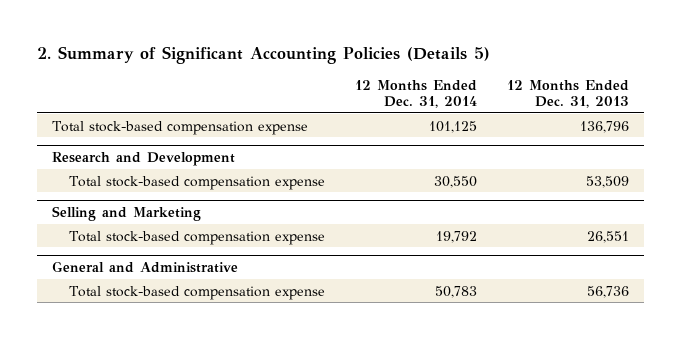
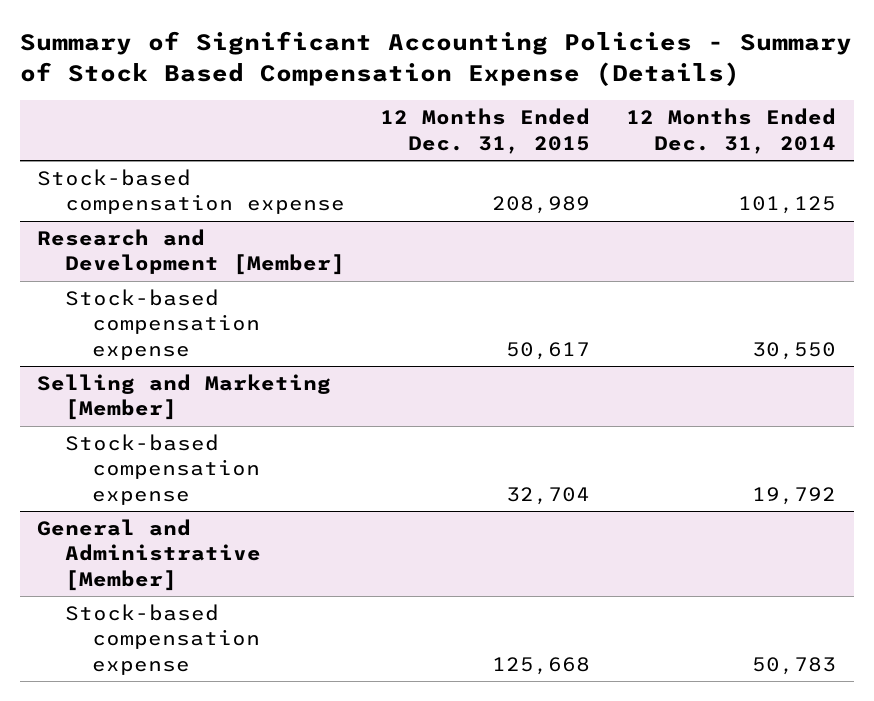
- 2. Summary of Significant Accounting Policies (Details 5)
+ Summary of Significant Accounting Policies - Summary of Stock Based Compensation Expense (Details)
- | 12 Months Ended Dec. 31, 2014 | 12 Months Ended Dec. 31, 2013
+ | 12 Months Ended Dec. 31, 2015 | 12 Months Ended Dec. 31, 2014
- Total stock-based compensation expense | 101,125 | 136,796
- Research and Development
- Total stock-based compensation expense | 30,550 | 53,509
- Selling and Marketing
- Total stock-based compensation expense | 19,792 | 26,551
- General and Administrative
- Total stock-based compensation expense | 50,783 | 56,736
+ Stock-based compensation expense | 208,989 | 101,125
+ Research and Development [Member]
+ Stock-based compensation expense | 50,617 | 30,550
+ Selling and Marketing [Member]
+ Stock-based compensation expense | 32,704 | 19,792
+ General and Administrative [Member]
+ Stock-based compensation expense | 125,668 | 50,783

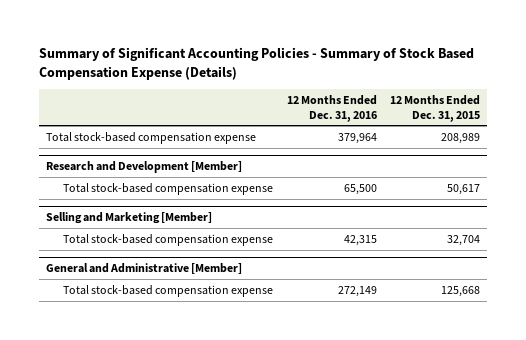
- | 12 Months Ended Dec. 31, 2015 | 12 Months Ended Dec. 31, 2014
+ | 12 Months Ended Dec. 31, 2016 | 12 Months Ended Dec. 31, 2015
- Stock-based compensation expense | 208,989 | 101,125
+ Total stock-based compensation expense | 379,964 | 208,989
@ Research and Development [Member]
- Stock-based compensation expense | 50,617 | 30,550
+ Total stock-based compensation expense | 65,500 | 50,617
@ Selling and Marketing [Member]
- Stock-based compensation expense | 32,704 | 19,792
+ Total stock-based compensation expense | 42,315 | 32,704
@ General and Administrative [Member]
- Stock-based compensation expense | 125,668 | 50,783
+ Total stock-based compensation expense | 272,149 | 125,668

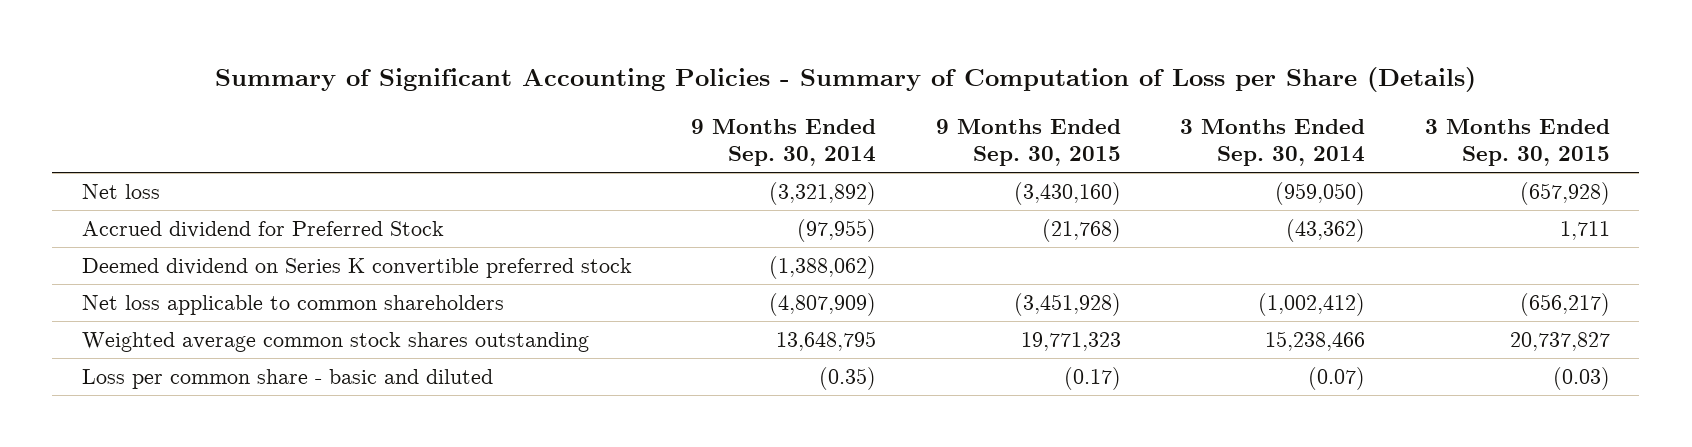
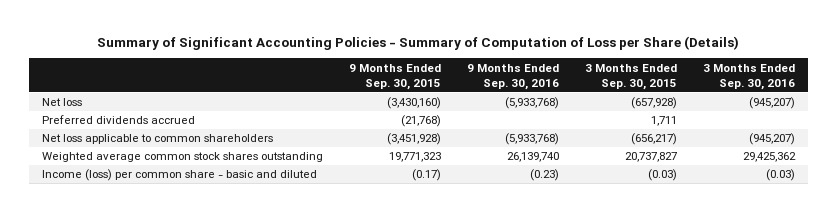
- | 9 Months Ended Sep. 30, 2014 | 9 Months Ended Sep. 30, 2015 | 3 Months Ended Sep. 30, 2014 | 3 Months Ended Sep. 30, 2015
+ | 9 Months Ended Sep. 30, 2015 | 9 Months Ended Sep. 30, 2016 | 3 Months Ended Sep. 30, 2015 | 3 Months Ended Sep. 30, 2016
- Accrued dividend for Preferred Stock | (97,955) | (21,768) | (43,362) | 1,711
- Deemed dividend on Series K convertible preferred stock | (1,388,062) | | |
+ Preferred dividends accrued | (21,768) | | 1,711 |
- Loss per common share - basic and diluted | (0.35) | (0.17) | (0.07) | (0.03)
+ Income (loss) per common share - basic and diluted | (0.17) | (0.23) | (0.03) | (0.03)

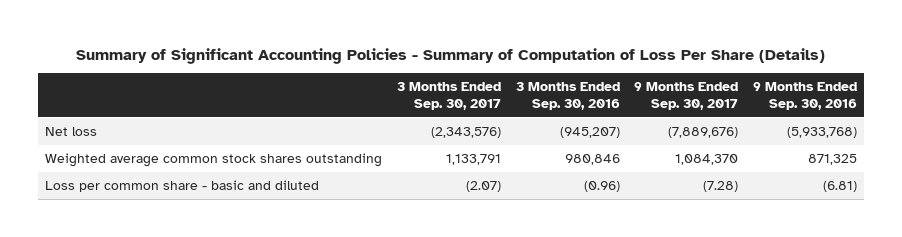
- Summary of Significant Accounting Policies - Summary of Computation of Loss per Share (Details)
+ Summary of Significant Accounting Policies - Summary of Computation of Loss Per Share (Details)
- | 9 Months Ended Sep. 30, 2015 | 9 Months Ended Sep. 30, 2016 | 3 Months Ended Sep. 30, 2015 | 3 Months Ended Sep. 30, 2016
+ | 3 Months Ended Sep. 30, 2017 | 3 Months Ended Sep. 30, 2016 | 9 Months Ended Sep. 30, 2017 | 9 Months Ended Sep. 30, 2016
- Preferred dividends accrued | (21,768) | | 1,711 |
- Net loss applicable to common shareholders | (3,451,928) | (5,933,768) | (656,217) | (945,207)
- Weighted average common stock shares outstanding | 19,771,323 | 26,139,740 | 20,737,827 | 29,425,362
- Income (loss) per common share - basic and diluted | (0.17) | (0.23) | (0.03) | (0.03)
+ Weighted average common stock shares outstanding | 1,133,791 | 980,846 | 1,084,370 | 871,325
+ Loss per common share - basic and diluted | (2.07) | (0.96) | (7.28) | (6.81)

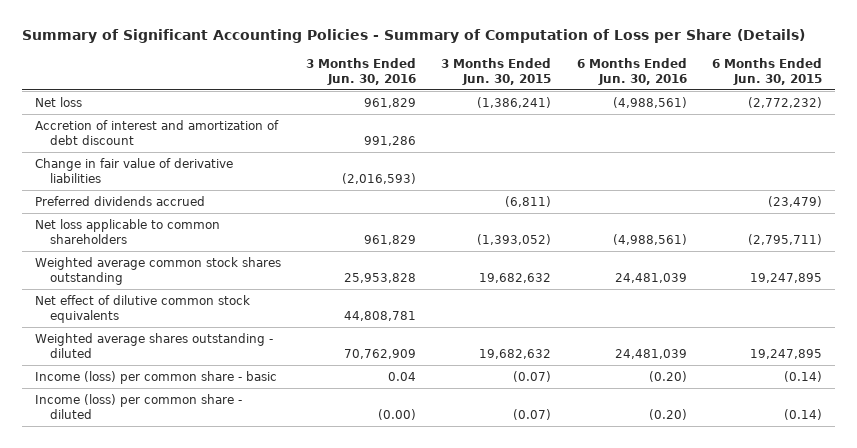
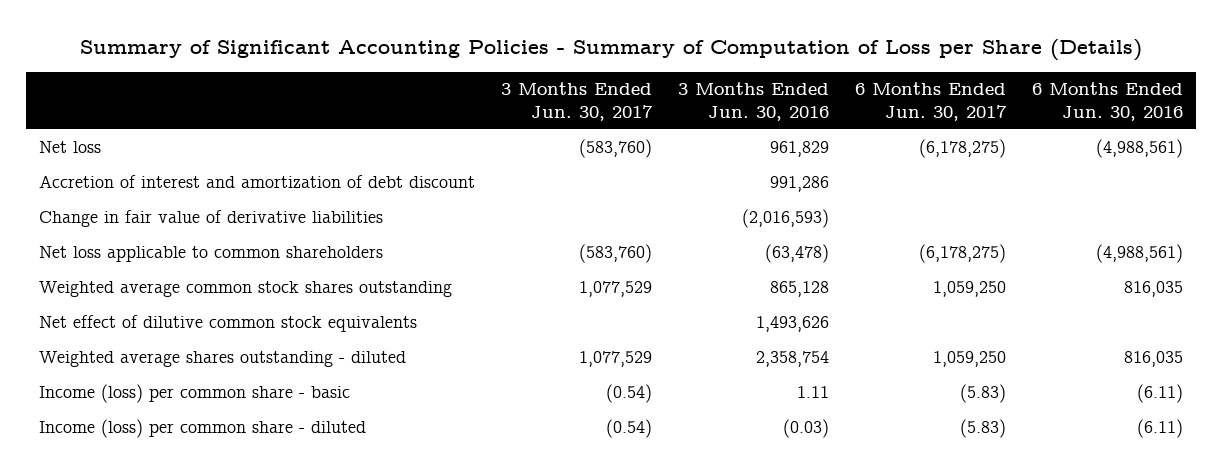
- | 3 Months Ended Jun. 30, 2016 | 3 Months Ended Jun. 30, 2015 | 6 Months Ended Jun. 30, 2016 | 6 Months Ended Jun. 30, 2015
+ | 3 Months Ended Jun. 30, 2017 | 3 Months Ended Jun. 30, 2016 | 6 Months Ended Jun. 30, 2017 | 6 Months Ended Jun. 30, 2016
- Preferred dividends accrued | | (6,811) | | (23,479)
- Net loss applicable to common shareholders | 961,829 | (1,393,052) | (4,988,561) | (2,795,711)
- Weighted average common stock shares outstanding | 25,953,828 | 19,682,632 | 24,481,039 | 19,247,895
- Net effect of dilutive common stock equivalents | 44,808,781 | | |
- Weighted average shares outstanding - diluted | 70,762,909 | 19,682,632 | 24,481,039 | 19,247,895
- Income (loss) per common share - basic | 0.04 | (0.07) | (0.20) | (0.14)
- Income (loss) per common share - diluted | (0.00) | (0.07) | (0.20) | (0.14)
+ Net loss applicable to common shareholders | (583,760) | (63,478) | (6,178,275) | (4,988,561)
+ Weighted average common stock shares outstanding | 1,077,529 | 865,128 | 1,059,250 | 816,035
+ Net effect of dilutive common stock equivalents | | 1,493,626 | |
+ Weighted average shares outstanding - diluted | 1,077,529 | 2,358,754 | 1,059,250 | 816,035
+ Income (loss) per common share - basic | (0.54) | 1.11 | (5.83) | (6.11)
+ Income (loss) per common share - diluted | (0.54) | (0.03) | (5.83) | (6.11)

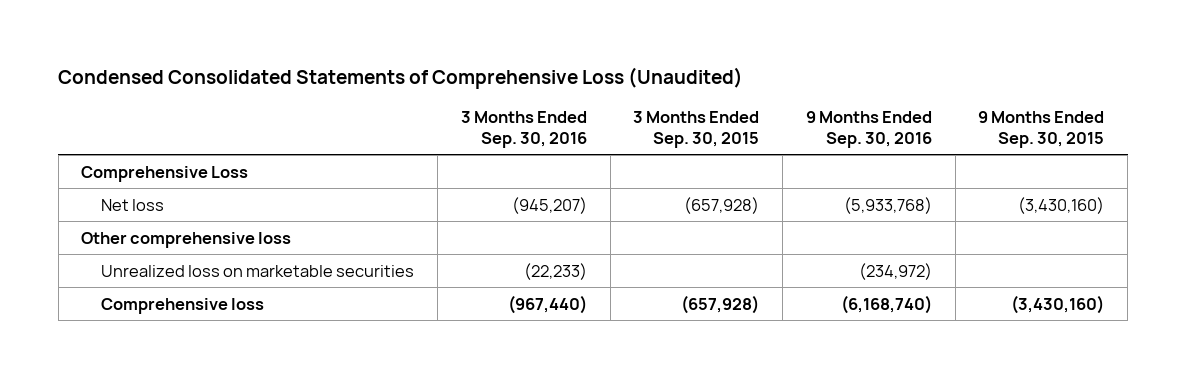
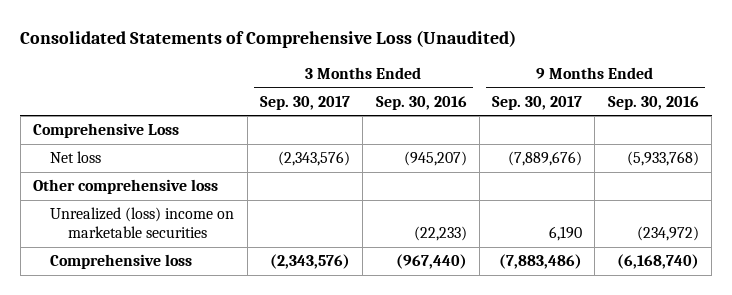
- Condensed Consolidated Statements of Comprehensive Loss (Unaudited)
+ Consolidated Statements of Comprehensive Loss (Unaudited)
- | 3 Months Ended Sep. 30, 2016 | 3 Months Ended Sep. 30, 2015 | 9 Months Ended Sep. 30, 2016 | 9 Months Ended Sep. 30, 2015
+ | 3 Months Ended Sep. 30, 2017 | 3 Months Ended Sep. 30, 2016 | 9 Months Ended Sep. 30, 2017 | 9 Months Ended Sep. 30, 2016
- Unrealized loss on marketable securities | (22,233) | | (234,972) |
+ Unrealized (loss) income on marketable securities | | (22,233) | 6,190 | (234,972)

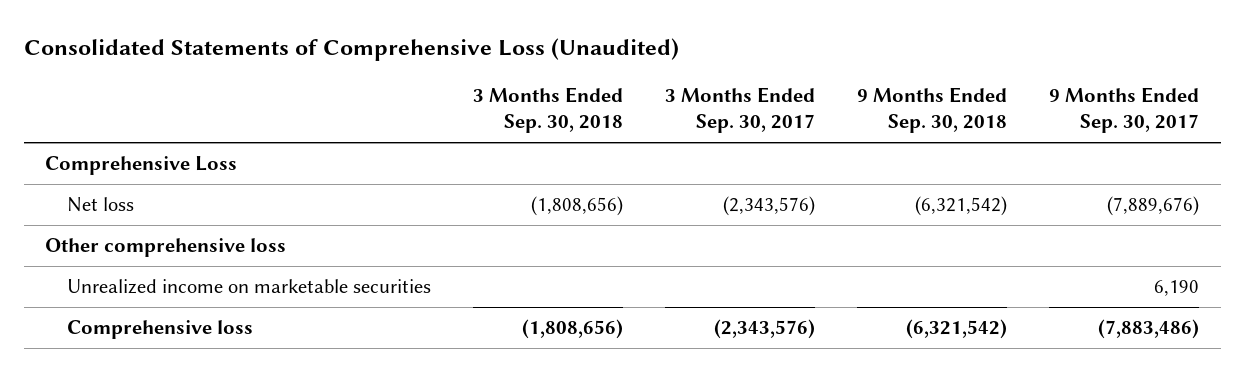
- | 3 Months Ended Sep. 30, 2017 | 3 Months Ended Sep. 30, 2016 | 9 Months Ended Sep. 30, 2017 | 9 Months Ended Sep. 30, 2016
+ | 3 Months Ended Sep. 30, 2018 | 3 Months Ended Sep. 30, 2017 | 9 Months Ended Sep. 30, 2018 | 9 Months Ended Sep. 30, 2017
- Unrealized (loss) income on marketable securities | | (22,233) | 6,190 | (234,972)
+ Unrealized income on marketable securities | | | | 6,190

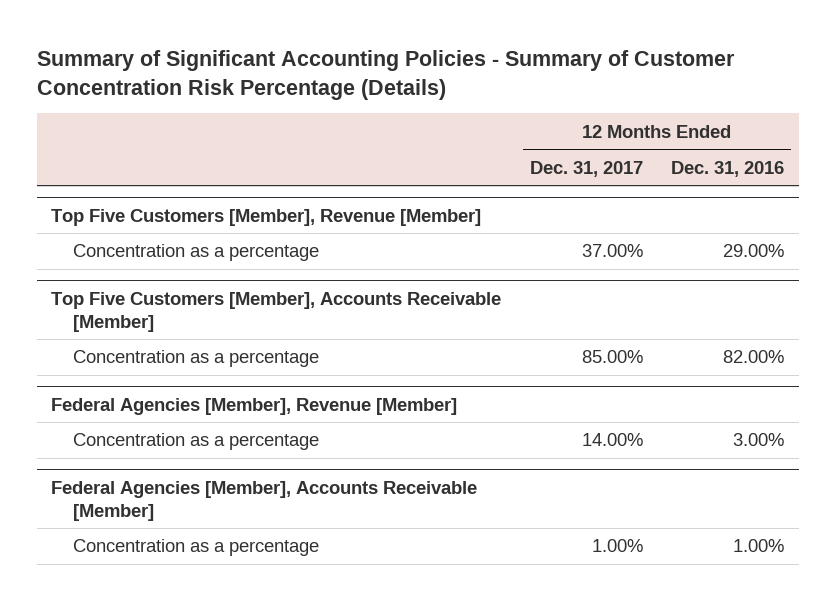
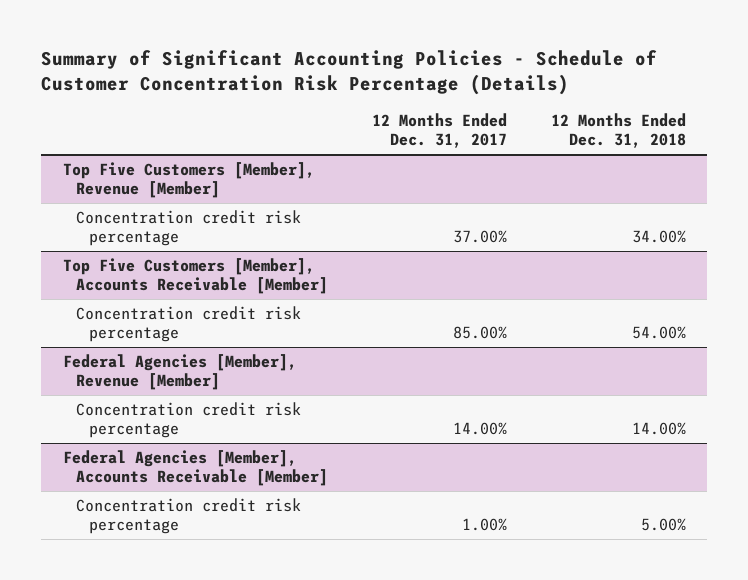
- Summary of Significant Accounting Policies - Summary of Customer Concentration Risk Percentage (Details)
+ Summary of Significant Accounting Policies - Schedule of Customer Concentration Risk Percentage (Details)
- | 12 Months Ended Dec. 31, 2017 | 12 Months Ended Dec. 31, 2016
+ | 12 Months Ended Dec. 31, 2017 | 12 Months Ended Dec. 31, 2018
@ Top Five Customers [Member], Revenue [Member]
- Concentration as a percentage | 37.00% | 29.00%
+ Concentration credit risk percentage | 37.00% | 34.00%
@ Top Five Customers [Member], Accounts Receivable [Member]
- Concentration as a percentage | 85.00% | 82.00%
+ Concentration credit risk percentage | 85.00% | 54.00%
@ Federal Agencies [Member], Revenue [Member]
- Concentration as a percentage | 14.00% | 3.00%
+ Concentration credit risk percentage | 14.00% | 14.00%
@ Federal Agencies [Member], Accounts Receivable [Member]
- Concentration as a percentage | 1.00% | 1.00%
+ Concentration credit risk percentage | 1.00% | 5.00%

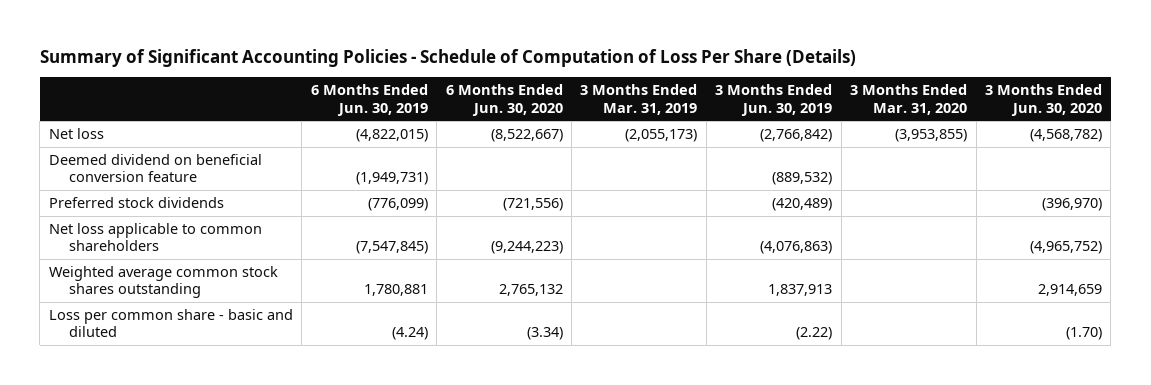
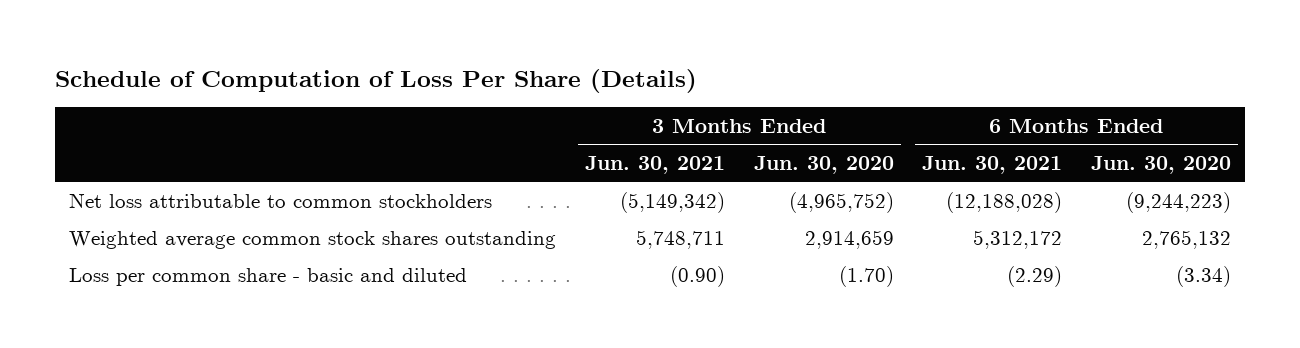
- Summary of Significant Accounting Policies - Schedule of Computation of Loss Per Share (Details)
+ Schedule of Computation of Loss Per Share (Details)
- | 6 Months Ended Jun. 30, 2019 | 6 Months Ended Jun. 30, 2020 | 3 Months Ended Mar. 31, 2019 | 3 Months Ended Jun. 30, 2019 | 3 Months Ended Mar. 31, 2020 | 3 Months Ended Jun. 30, 2020
+ | 3 Months Ended Jun. 30, 2021 | 3 Months Ended Jun. 30, 2020 | 6 Months Ended Jun. 30, 2021 | 6 Months Ended Jun. 30, 2020
- Net loss | (4,822,015) | (8,522,667) | (2,055,173) | (2,766,842) | (3,953,855) | (4,568,782)
- Deemed dividend on beneficial conversion feature | (1,949,731) | | | (889,532) | |
- Preferred stock dividends | (776,099) | (721,556) | | (420,489) | | (396,970)
- Net loss applicable to common shareholders | (7,547,845) | (9,244,223) | | (4,076,863) | | (4,965,752)
+ Net loss attributable to common stockholders | (5,149,342) | (4,965,752) | (12,188,028) | (9,244,223)

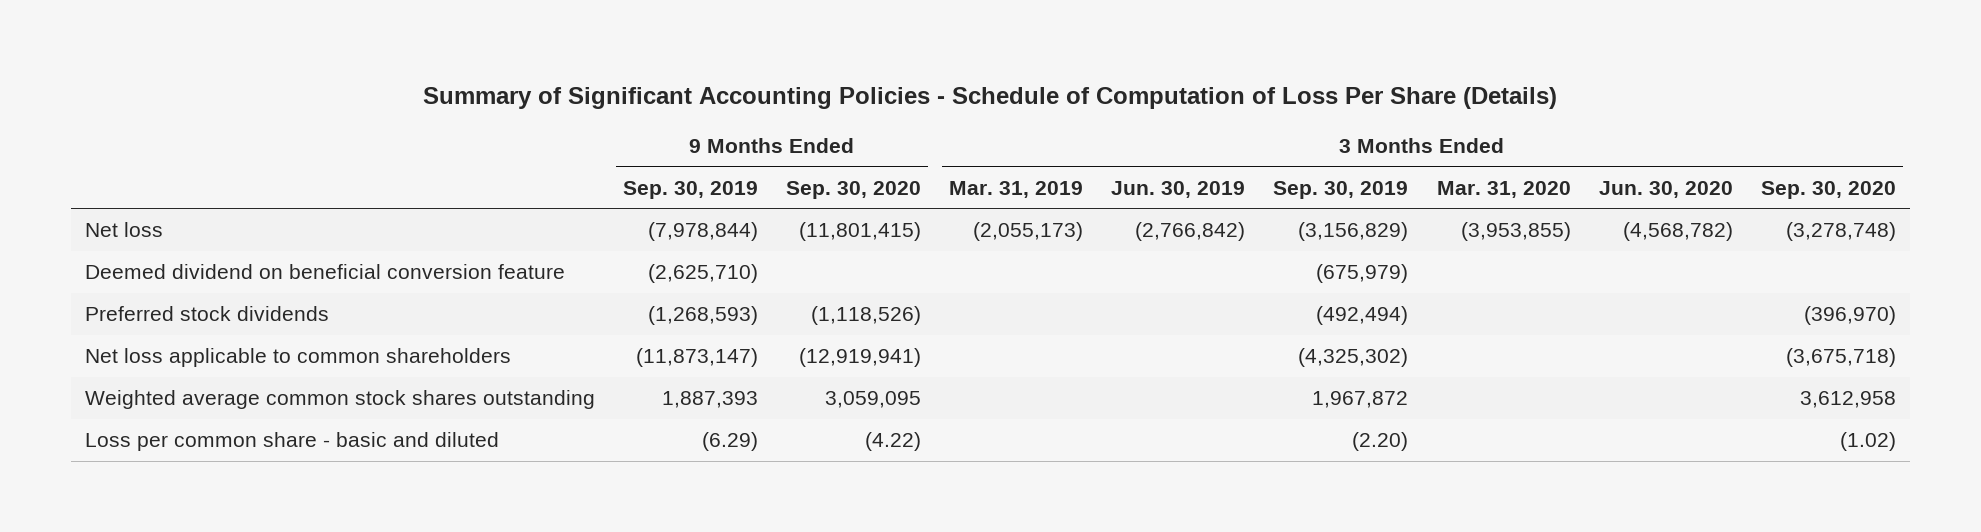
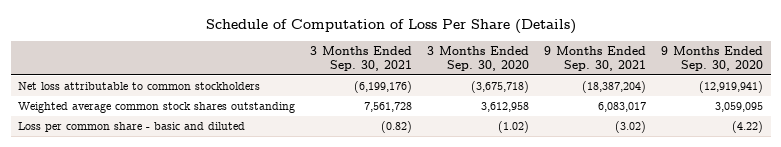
- Summary of Significant Accounting Policies - Schedule of Computation of Loss Per Share (Details)
+ Schedule of Computation of Loss Per Share (Details)
- | 9 Months Ended Sep. 30, 2019 | 9 Months Ended Sep. 30, 2020 | 3 Months Ended Mar. 31, 2019 | 3 Months Ended Jun. 30, 2019 | 3 Months Ended Sep. 30, 2019 | 3 Months Ended Mar. 31, 2020 | 3 Months Ended Jun. 30, 2020 | 3 Months Ended Sep. 30, 2020
+ | 3 Months Ended Sep. 30, 2021 | 3 Months Ended Sep. 30, 2020 | 9 Months Ended Sep. 30, 2021 | 9 Months Ended Sep. 30, 2020
- Net loss | (7,978,844) | (11,801,415) | (2,055,173) | (2,766,842) | (3,156,829) | (3,953,855) | (4,568,782) | (3,278,748)
- Deemed dividend on beneficial conversion feature | (2,625,710) | | | | (675,979) | | |
- Preferred stock dividends | (1,268,593) | (1,118,526) | | | (492,494) | | | (396,970)
- Net loss applicable to common shareholders | (11,873,147) | (12,919,941) | | | (4,325,302) | | | (3,675,718)
+ Net loss attributable to common stockholders | (6,199,176) | (3,675,718) | (18,387,204) | (12,919,941)

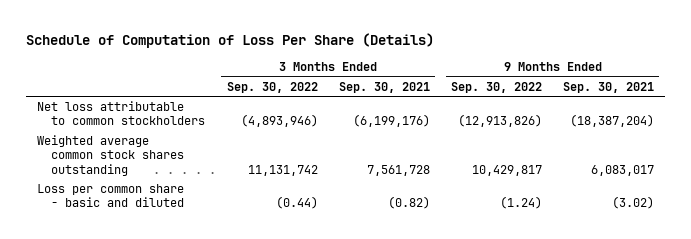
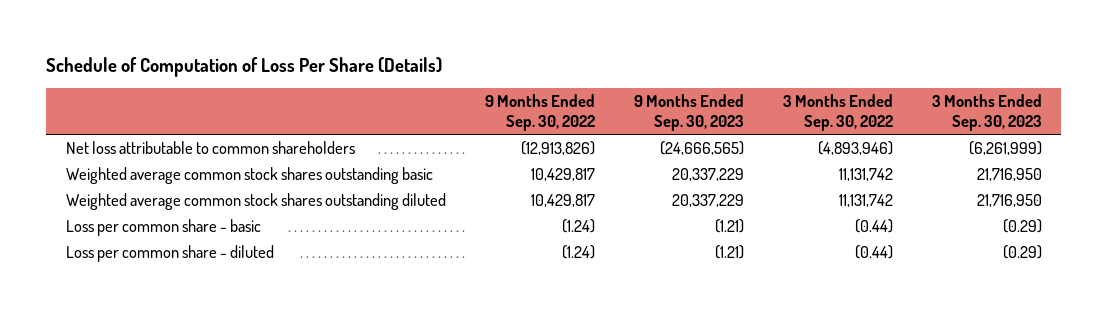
- | 3 Months Ended Sep. 30, 2022 | 3 Months Ended Sep. 30, 2021 | 9 Months Ended Sep. 30, 2022 | 9 Months Ended Sep. 30, 2021
+ | 9 Months Ended Sep. 30, 2022 | 9 Months Ended Sep. 30, 2023 | 3 Months Ended Sep. 30, 2022 | 3 Months Ended Sep. 30, 2023
- Net loss attributable to common stockholders | (4,893,946) | (6,199,176) | (12,913,826) | (18,387,204)
- Weighted average common stock shares outstanding | 11,131,742 | 7,561,728 | 10,429,817 | 6,083,017
- Loss per common share - basic and diluted | (0.44) | (0.82) | (1.24) | (3.02)
+ Net loss attributable to common shareholders | (12,913,826) | (24,666,565) | (4,893,946) | (6,261,999)
+ Weighted average common stock shares outstanding basic | 10,429,817 | 20,337,229 | 11,131,742 | 21,716,950
+ Weighted average common stock shares outstanding diluted | 10,429,817 | 20,337,229 | 11,131,742 | 21,716,950
+ Loss per common share - basic | (1.24) | (1.21) | (0.44) | (0.29)
+ Loss per common share - diluted | (1.24) | (1.21) | (0.44) | (0.29)

